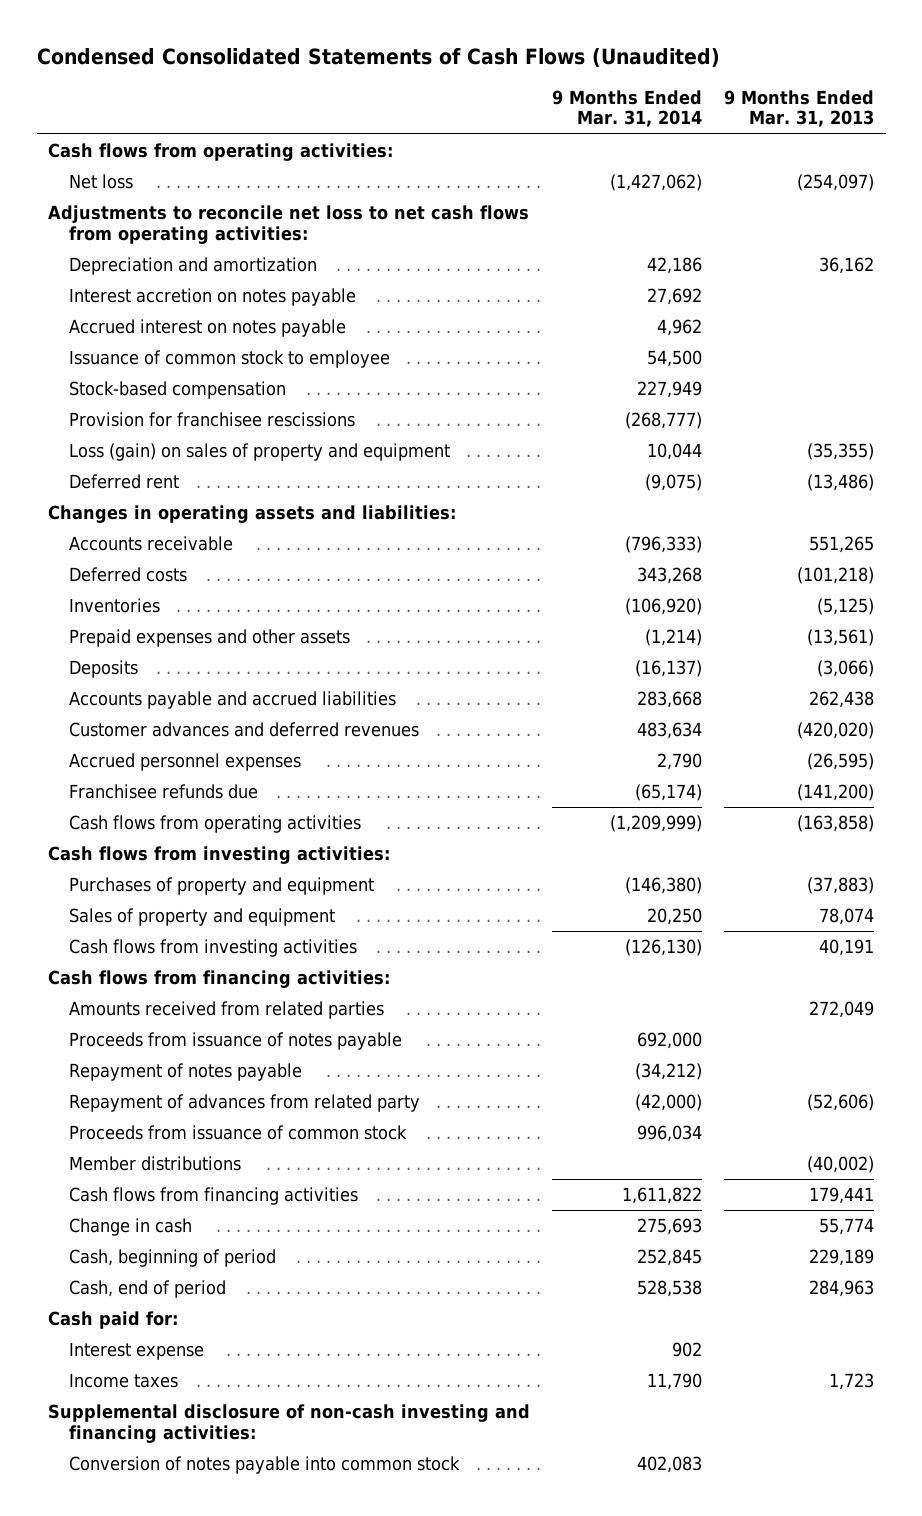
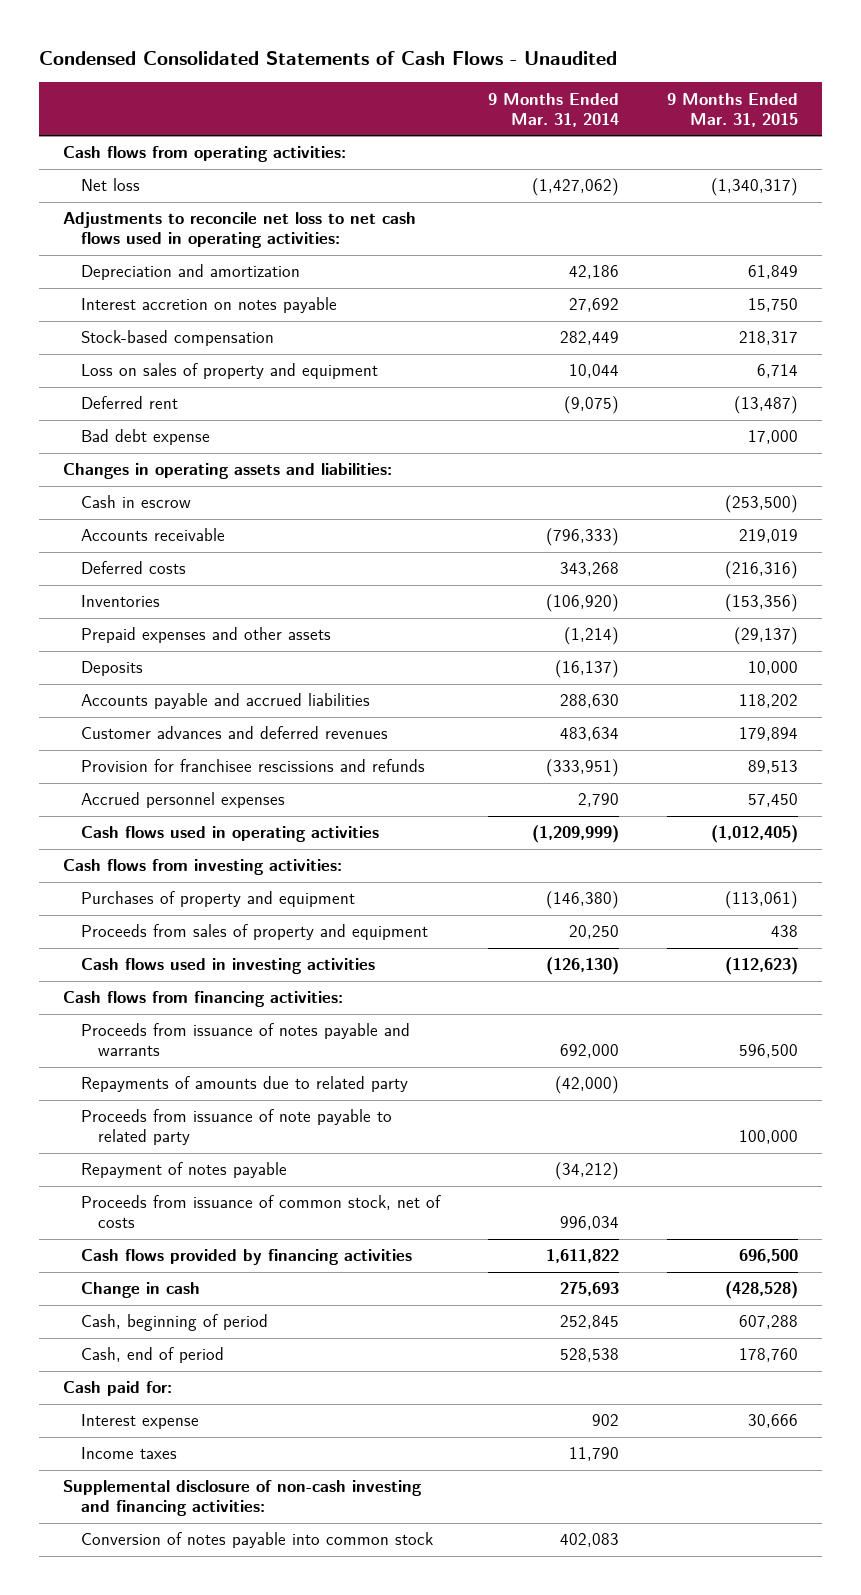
- Condensed Consolidated Statements of Cash Flows (Unaudited)
+ Condensed Consolidated Statements of Cash Flows - Unaudited
- | 9 Months Ended Mar. 31, 2014 | 9 Months Ended Mar. 31, 2013
+ | 9 Months Ended Mar. 31, 2014 | 9 Months Ended Mar. 31, 2015
- Adjustments to reconcile net loss to net cash flows from operating activities:
+ Adjustments to reconcile net loss to net cash flows used in operating activities:
- Accrued interest on notes payable | 4,962 |
- Issuance of common stock to employee | 54,500 |
- Stock-based compensation | 227,949 |
- Provision for franchisee rescissions | (268,777) |
- Loss (gain) on sales of property and equipment | 10,044 | (35,355)
+ Stock-based compensation | 282,449 | 218,317
+ Loss on sales of property and equipment | 10,044 | 6,714
+ Bad debt expense | | 17,000
+ Cash in escrow | | (253,500)
- Accounts payable and accrued liabilities | 283,668 | 262,438
+ Accounts payable and accrued liabilities | 288,630 | 118,202
+ Provision for franchisee rescissions and refunds | (333,951) | 89,513
- Franchisee refunds due | (65,174) | (141,200)
- Cash flows from operating activities | (1,209,999) | (163,858)
+ Cash flows used in operating activities | (1,209,999) | (1,012,405)
- Sales of property and equipment | 20,250 | 78,074
- Cash flows from investing activities | (126,130) | 40,191
+ Proceeds from sales of property and equipment | 20,250 | 438
+ Cash flows used in investing activities | (126,130) | (112,623)
- Amounts received from related parties | | 272,049
- Proceeds from issuance of notes payable | 692,000 |
+ Proceeds from issuance of notes payable and warrants | 692,000 | 596,500
+ Repayments of amounts due to related party | (42,000) |
+ Proceeds from issuance of note payable to related party | | 100,000
- Repayment of advances from related party | (42,000) | (52,606)
- Proceeds from issuance of common stock | 996,034 |
- Member distributions | | (40,002)
- Cash flows from financing activities | 1,611,822 | 179,441
+ Proceeds from issuance of common stock, net of costs | 996,034 |
+ Cash flows provided by financing activities | 1,611,822 | 696,500

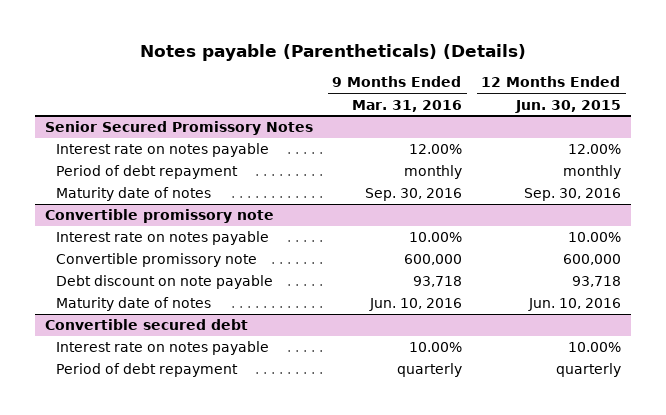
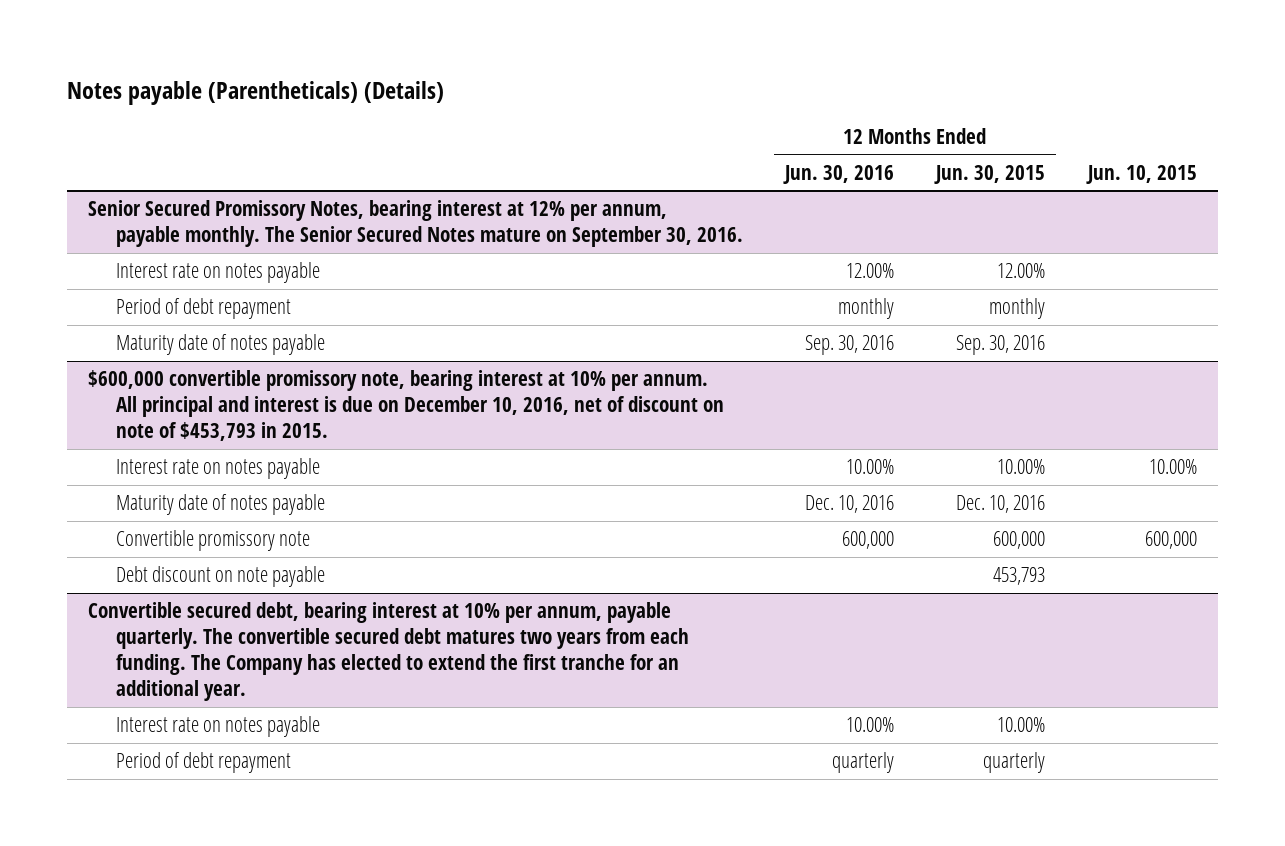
- | 9 Months Ended Mar. 31, 2016 | 12 Months Ended Jun. 30, 2015
+ | 12 Months Ended Jun. 30, 2016 | 12 Months Ended Jun. 30, 2015 | Jun. 10, 2015
- Senior Secured Promissory Notes
+ Senior Secured Promissory Notes, bearing interest at 12% per annum, payable monthly. The Senior Secured Notes mature on September 30, 2016.
- Maturity date of notes | Sep. 30, 2016 | Sep. 30, 2016
- Convertible promissory note
+ Maturity date of notes payable | Sep. 30, 2016 | Sep. 30, 2016 |
+ $600,000 convertible promissory note, bearing interest at 10% per annum. All principal and interest is due on December 10, 2016, net of discount on note of $453,793 in 2015.
+ Maturity date of notes payable | Dec. 10, 2016 | Dec. 10, 2016 |
- Debt discount on note payable | 93,718 | 93,718
- Maturity date of notes | Jun. 10, 2016 | Jun. 10, 2016
- Convertible secured debt
+ Debt discount on note payable | | 453,793 |
+ Convertible secured debt, bearing interest at 10% per annum, payable quarterly. The convertible secured debt matures two years from each funding. The Company has elected to extend the first tranche for an additional year.

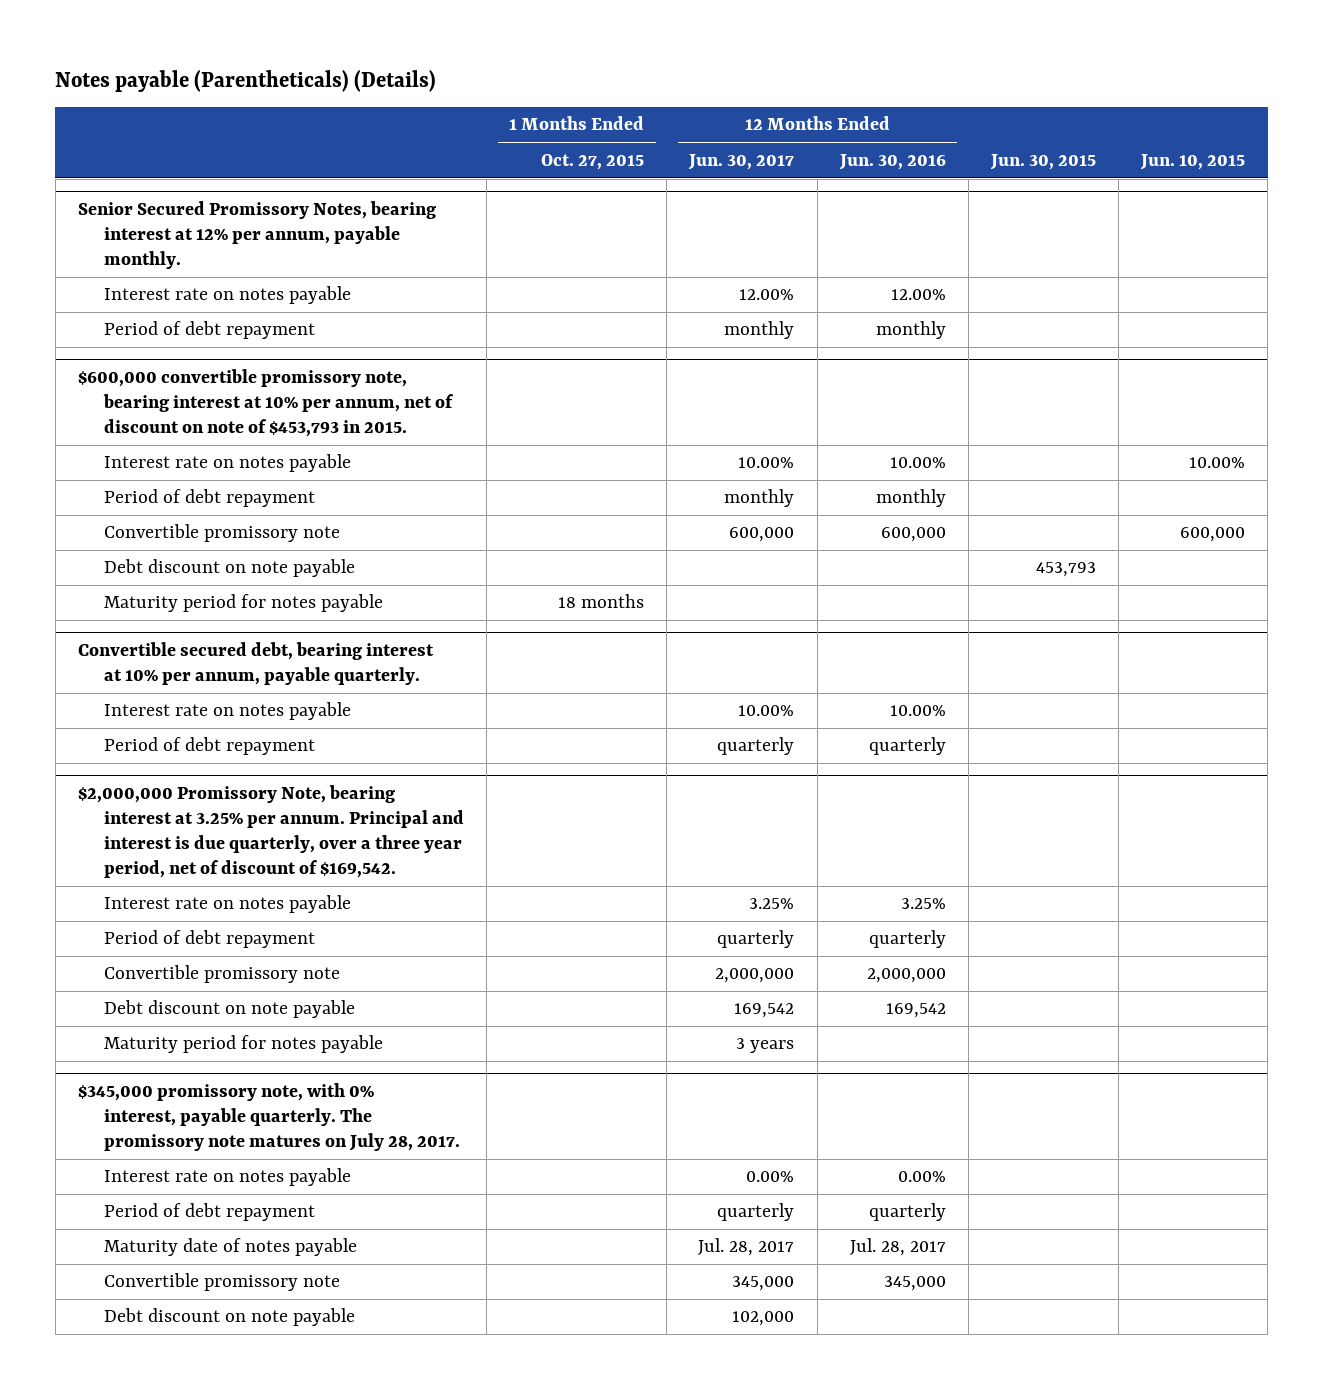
- | 12 Months Ended Jun. 30, 2016 | 12 Months Ended Jun. 30, 2015 | Jun. 10, 2015
+ | 1 Months Ended Oct. 27, 2015 | 12 Months Ended Jun. 30, 2017 | 12 Months Ended Jun. 30, 2016 | Jun. 30, 2015 | Jun. 10, 2015
- Senior Secured Promissory Notes, bearing interest at 12% per annum, payable monthly. The Senior Secured Notes mature on September 30, 2016.
+ Senior Secured Promissory Notes, bearing interest at 12% per annum, payable monthly.
- Maturity date of notes payable | Sep. 30, 2016 | Sep. 30, 2016 |
- $600,000 convertible promissory note, bearing interest at 10% per annum. All principal and interest is due on December 10, 2016, net of discount on note of $453,793 in 2015.
+ $600,000 convertible promissory note, bearing interest at 10% per annum, net of discount on note of $453,793 in 2015.
- Maturity date of notes payable | Dec. 10, 2016 | Dec. 10, 2016 |
+ Period of debt repayment | | monthly | monthly | |
- Convertible secured debt, bearing interest at 10% per annum, payable quarterly. The convertible secured debt matures two years from each funding. The Company has elected to extend the first tranche for an additional year.
+ Maturity period for notes payable | 18 months | | | |
+ Convertible secured debt, bearing interest at 10% per annum, payable quarterly.
+ $2,000,000 Promissory Note, bearing interest at 3.25% per annum. Principal and interest is due quarterly, over a three year period, net of discount of $169,542.
+ Interest rate on notes payable | | 3.25% | 3.25% | |
+ Period of debt repayment | | quarterly | quarterly | |
+ Convertible promissory note | | 2,000,000 | 2,000,000 | |
+ Debt discount on note payable | | 169,542 | 169,542 | |
+ Maturity period for notes payable | | 3 years | | |
+ $345,000 promissory note, with 0% interest, payable quarterly. The promissory note matures on July 28, 2017.
+ Interest rate on notes payable | | 0.00% | 0.00% | |
+ Period of debt repayment | | quarterly | quarterly | |
+ Maturity date of notes payable | | Jul. 28, 2017 | Jul. 28, 2017 | |
+ Convertible promissory note | | 345,000 | 345,000 | |
+ Debt discount on note payable | | 102,000 | | |

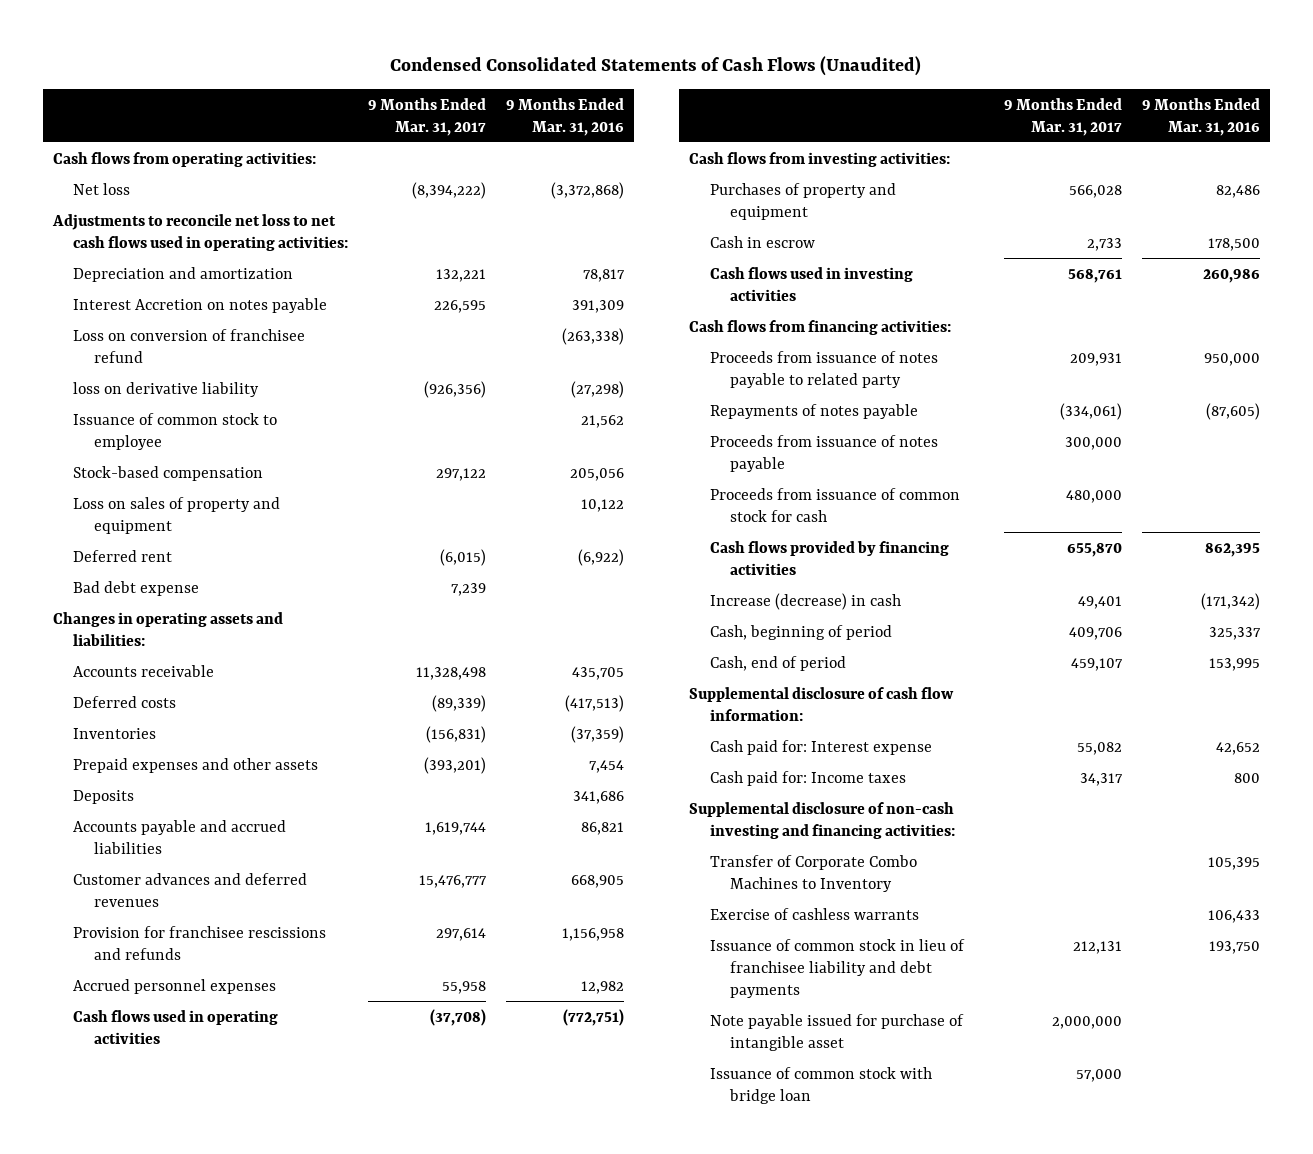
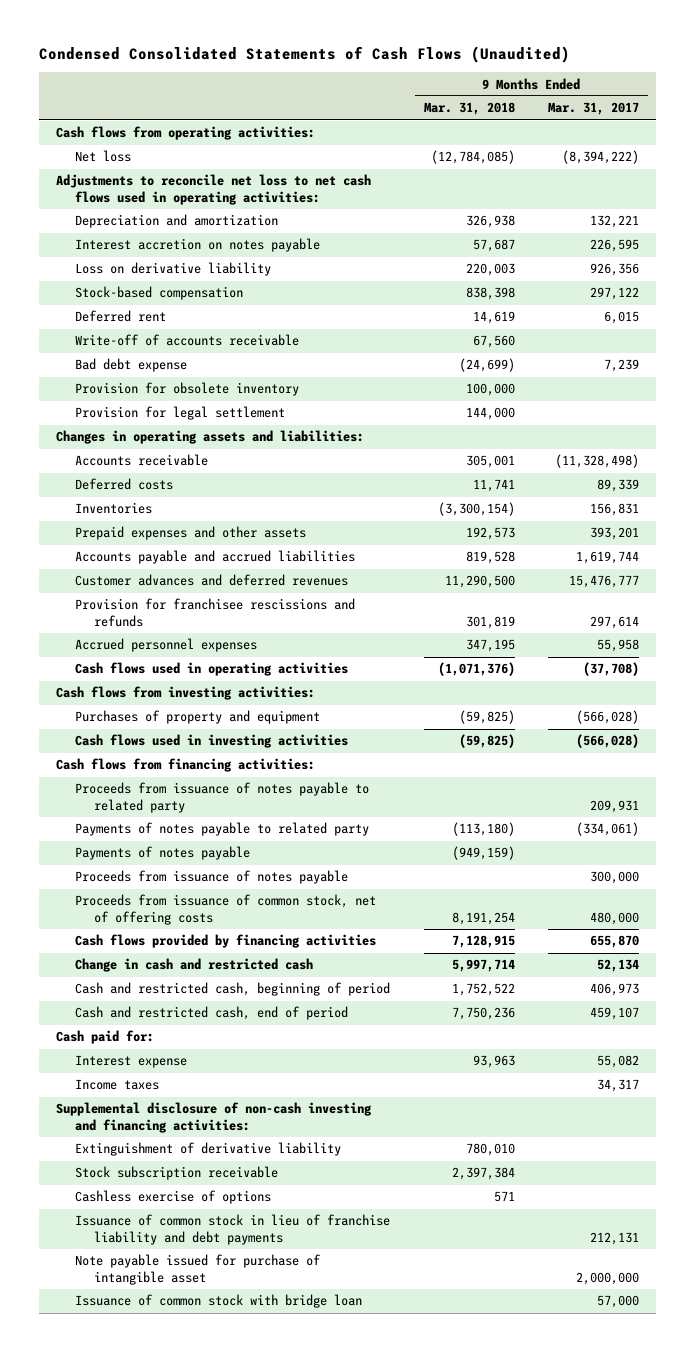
- | 9 Months Ended Mar. 31, 2017 | 9 Months Ended Mar. 31, 2016
+ | 9 Months Ended Mar. 31, 2018 | 9 Months Ended Mar. 31, 2017
- Interest Accretion on notes payable | 226,595 | 391,309
- Loss on conversion of franchisee refund | | (263,338)
- loss on derivative liability | (926,356) | (27,298)
- Issuance of common stock to employee | | 21,562
+ Interest accretion on notes payable | 57,687 | 226,595
+ Loss on derivative liability | 220,003 | 926,356
- Loss on sales of property and equipment | | 10,122
- Deferred rent | (6,015) | (6,922)
+ Deferred rent | 14,619 | 6,015
+ Write-off of accounts receivable | 67,560 |
+ Provision for obsolete inventory | 100,000 |
+ Provision for legal settlement | 144,000 |
- Accounts receivable | 11,328,498 | 435,705
- Deferred costs | (89,339) | (417,513)
- Inventories | (156,831) | (37,359)
- Prepaid expenses and other assets | (393,201) | 7,454
- Deposits | | 341,686
+ Accounts receivable | 305,001 | (11,328,498)
+ Deferred costs | 11,741 | 89,339
+ Inventories | (3,300,154) | 156,831
+ Prepaid expenses and other assets | 192,573 | 393,201
- Purchases of property and equipment | 566,028 | 82,486
- Cash in escrow | 2,733 | 178,500
- Cash flows used in investing activities | 568,761 | 260,986
+ Purchases of property and equipment | (59,825) | (566,028)
+ Cash flows used in investing activities | (59,825) | (566,028)
- Repayments of notes payable | (334,061) | (87,605)
+ Payments of notes payable to related party | (113,180) | (334,061)
+ Payments of notes payable | (949,159) |
- Proceeds from issuance of common stock for cash | 480,000 |
+ Proceeds from issuance of common stock, net of offering costs | 8,191,254 | 480,000
- Increase (decrease) in cash | 49,401 | (171,342)
- Cash, beginning of period | 409,706 | 325,337
- Cash, end of period | 459,107 | 153,995
- Supplemental disclosure of cash flow information:
- Cash paid for: Interest expense | 55,082 | 42,652
- Cash paid for: Income taxes | 34,317 | 800
+ Change in cash and restricted cash | 5,997,714 | 52,134
+ Cash and restricted cash, beginning of period | 1,752,522 | 406,973
+ Cash and restricted cash, end of period | 7,750,236 | 459,107
+ Cash paid for:
+ Interest expense | 93,963 | 55,082
+ Income taxes | | 34,317
- Transfer of Corporate Combo Machines to Inventory | | 105,395
- Exercise of cashless warrants | | 106,433
- Issuance of common stock in lieu of franchisee liability and debt payments | 212,131 | 193,750
+ Extinguishment of derivative liability | 780,010 |
+ Stock subscription receivable | 2,397,384 |
+ Cashless exercise of options | 571 |
+ Issuance of common stock in lieu of franchise liability and debt payments | | 212,131

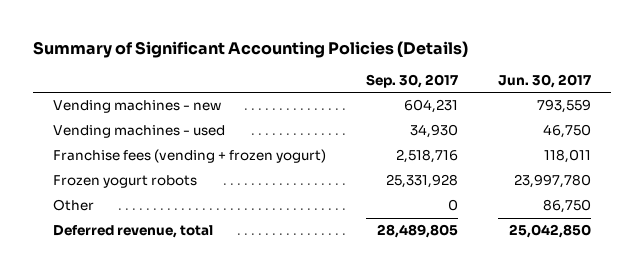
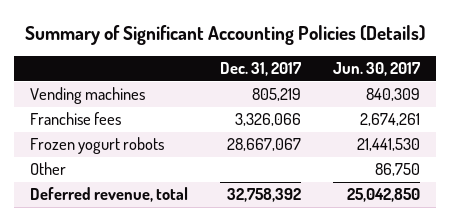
- | Sep. 30, 2017 | Jun. 30, 2017
+ | Dec. 31, 2017 | Jun. 30, 2017
- Vending machines - new | 604,231 | 793,559
- Vending machines - used | 34,930 | 46,750
- Franchise fees (vending + frozen yogurt) | 2,518,716 | 118,011
- Frozen yogurt robots | 25,331,928 | 23,997,780
+ Vending machines | 805,219 | 840,309
+ Franchise fees | 3,326,066 | 2,674,261
+ Frozen yogurt robots | 28,667,067 | 21,441,530

